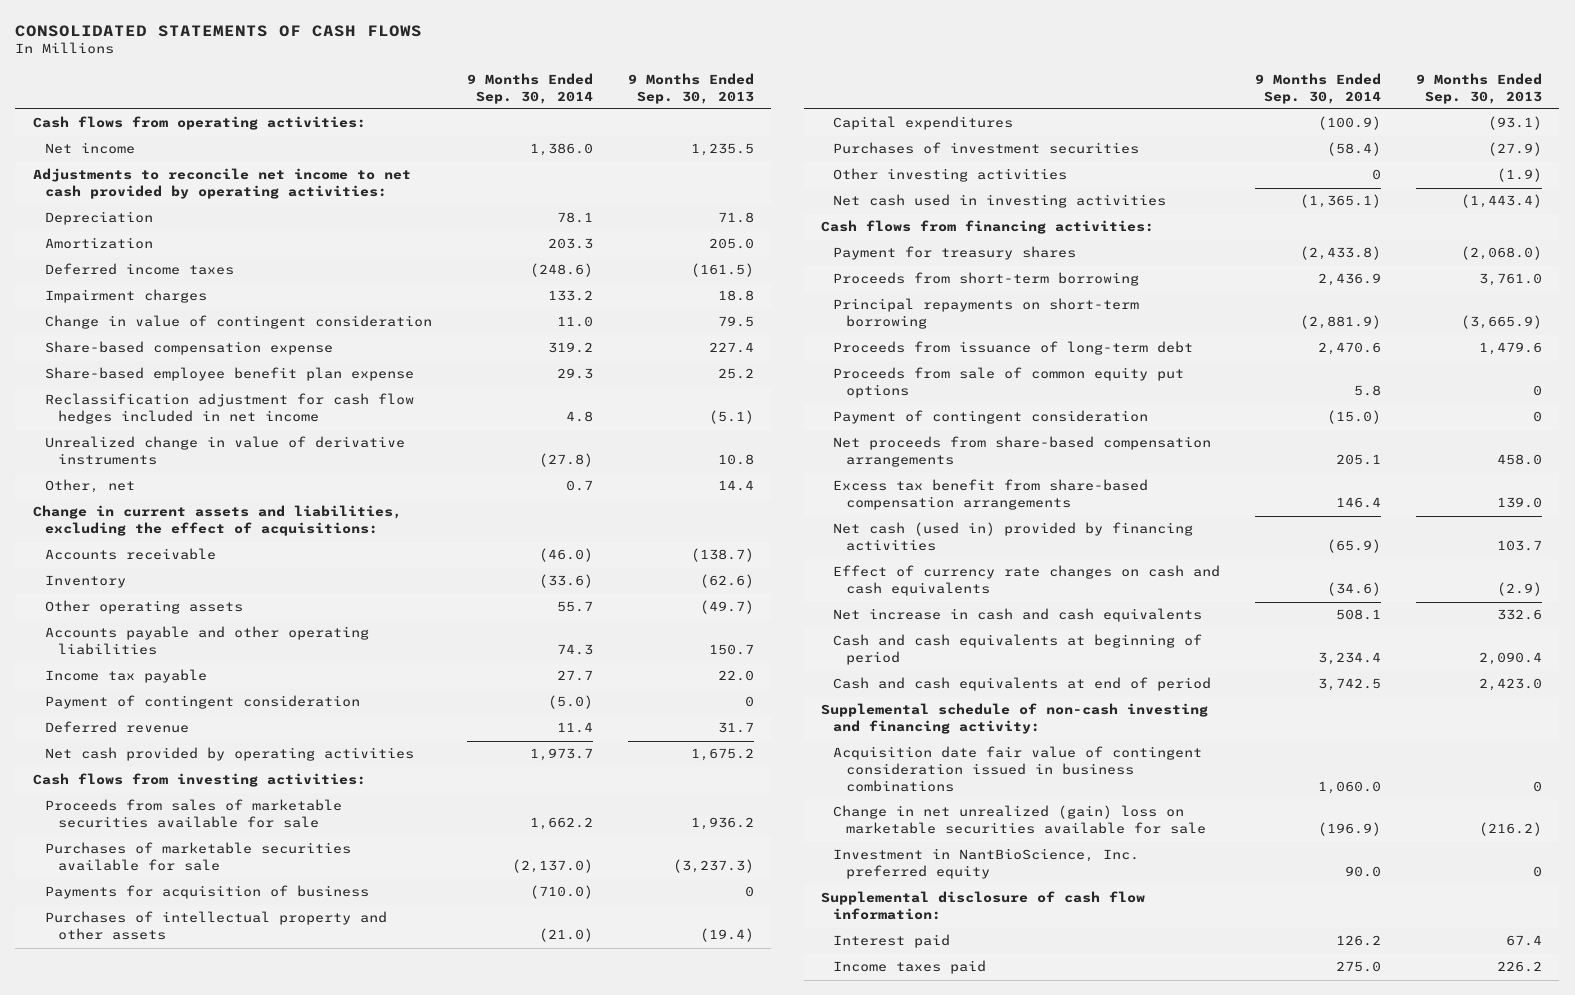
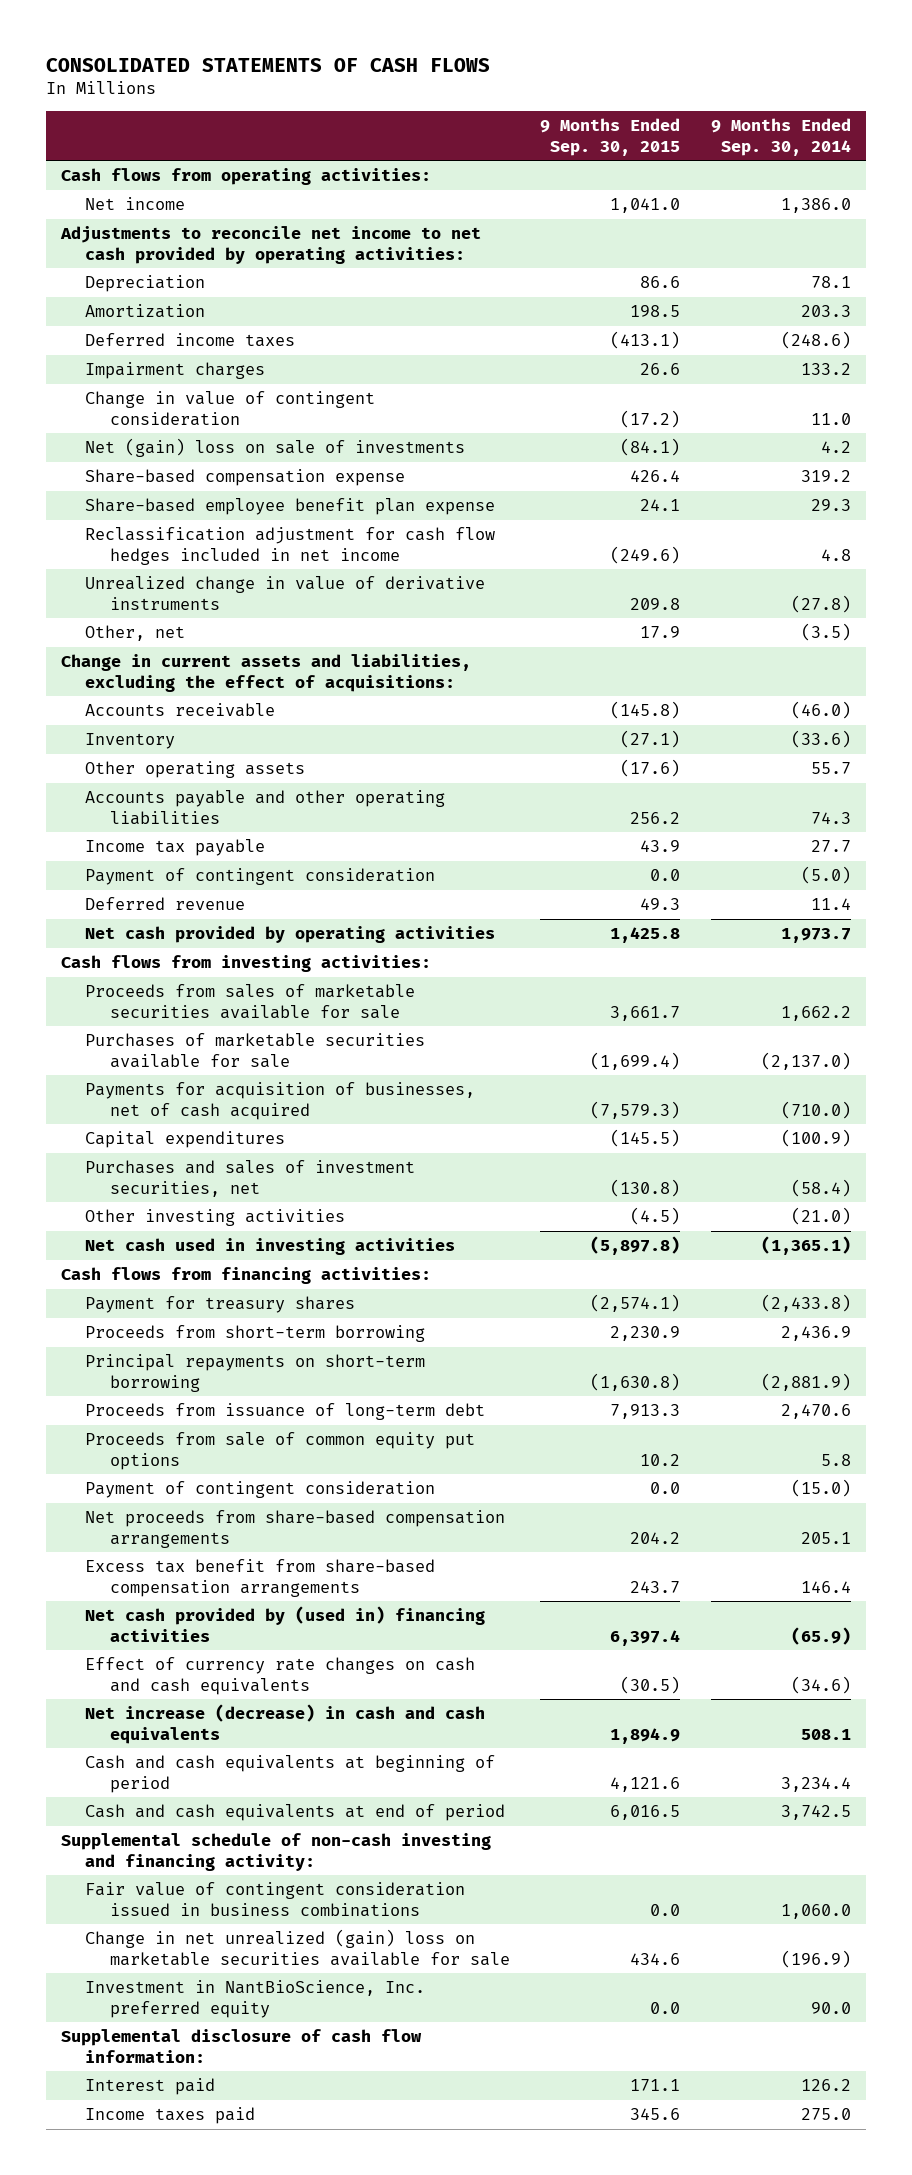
- | 9 Months Ended Sep. 30, 2014 | 9 Months Ended Sep. 30, 2013
+ | 9 Months Ended Sep. 30, 2015 | 9 Months Ended Sep. 30, 2014
+ Net (gain) loss on sale of investments | (84.1) | 4.2
- Other, net | 0.7 | 14.4
+ Other, net | 17.9 | (3.5)
- Payments for acquisition of business | (710.0) | 0
- Purchases of intellectual property and other assets | (21.0) | (19.4)
+ Payments for acquisition of businesses, net of cash acquired | (7,579.3) | (710.0)
- Purchases of investment securities | (58.4) | (27.9)
- Other investing activities | 0 | (1.9)
+ Purchases and sales of investment securities, net | (130.8) | (58.4)
+ Other investing activities | (4.5) | (21.0)
- Net cash (used in) provided by financing activities | (65.9) | 103.7
+ Net cash provided by (used in) financing activities | 6,397.4 | (65.9)
- Net increase in cash and cash equivalents | 508.1 | 332.6
+ Net increase (decrease) in cash and cash equivalents | 1,894.9 | 508.1
- Acquisition date fair value of contingent consideration issued in business combinations | 1,060.0 | 0
+ Fair value of contingent consideration issued in business combinations | 0.0 | 1,060.0

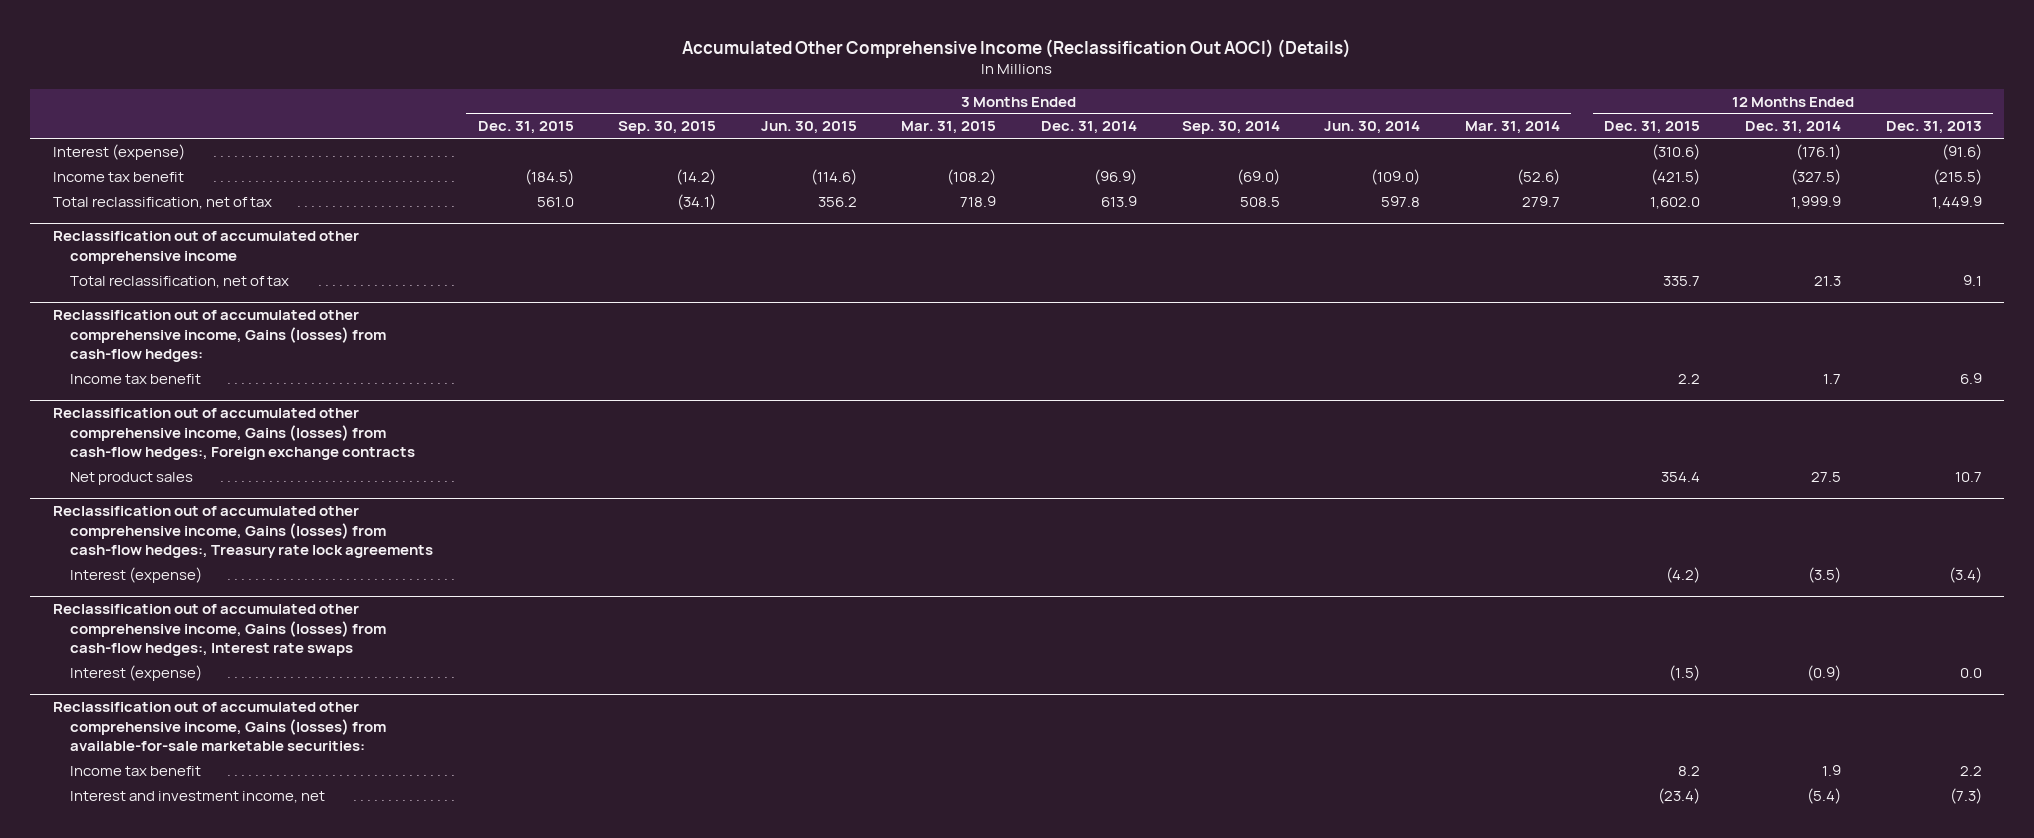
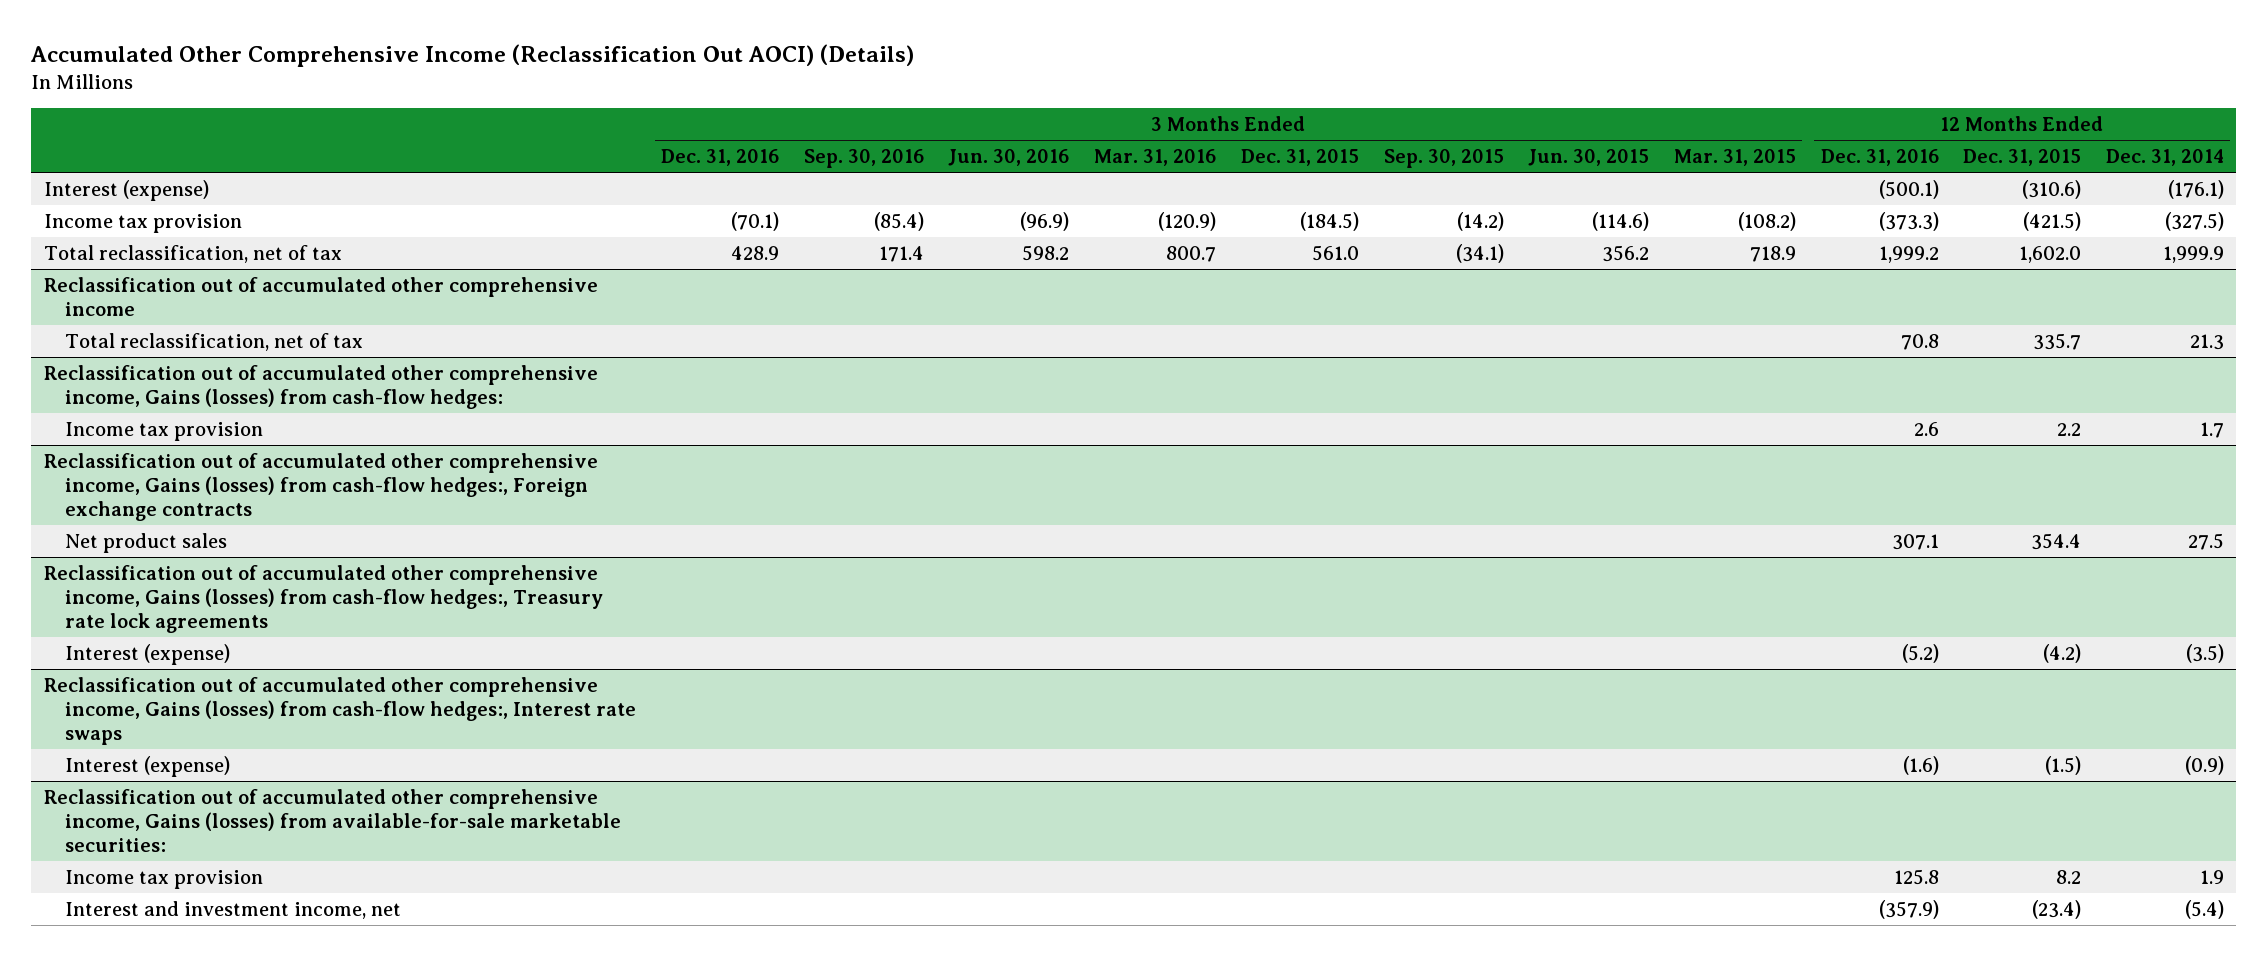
- | 3 Months Ended Dec. 31, 2015 | 3 Months Ended Sep. 30, 2015 | 3 Months Ended Jun. 30, 2015 | 3 Months Ended Mar. 31, 2015 | 3 Months Ended Dec. 31, 2014 | 3 Months Ended Sep. 30, 2014 | 3 Months Ended Jun. 30, 2014 | 3 Months Ended Mar. 31, 2014 | 12 Months Ended Dec. 31, 2015 | 12 Months Ended Dec. 31, 2014 | 12 Months Ended Dec. 31, 2013
+ | 3 Months Ended Dec. 31, 2016 | 3 Months Ended Sep. 30, 2016 | 3 Months Ended Jun. 30, 2016 | 3 Months Ended Mar. 31, 2016 | 3 Months Ended Dec. 31, 2015 | 3 Months Ended Sep. 30, 2015 | 3 Months Ended Jun. 30, 2015 | 3 Months Ended Mar. 31, 2015 | 12 Months Ended Dec. 31, 2016 | 12 Months Ended Dec. 31, 2015 | 12 Months Ended Dec. 31, 2014
- Income tax benefit | (184.5) | (14.2) | (114.6) | (108.2) | (96.9) | (69.0) | (109.0) | (52.6) | (421.5) | (327.5) | (215.5)
+ Income tax provision | (70.1) | (85.4) | (96.9) | (120.9) | (184.5) | (14.2) | (114.6) | (108.2) | (373.3) | (421.5) | (327.5)
@ Reclassification out of accumulated other comprehensive income, Gains (losses) from cash-flow hedges:
- Income tax benefit | | | | | | | | | 2.2 | 1.7 | 6.9
+ Income tax provision | | | | | | | | | 2.6 | 2.2 | 1.7
@ Reclassification out of accumulated other comprehensive income, Gains (losses) from available-for-sale marketable securities:
- Income tax benefit | | | | | | | | | 8.2 | 1.9 | 2.2
+ Income tax provision | | | | | | | | | 125.8 | 8.2 | 1.9

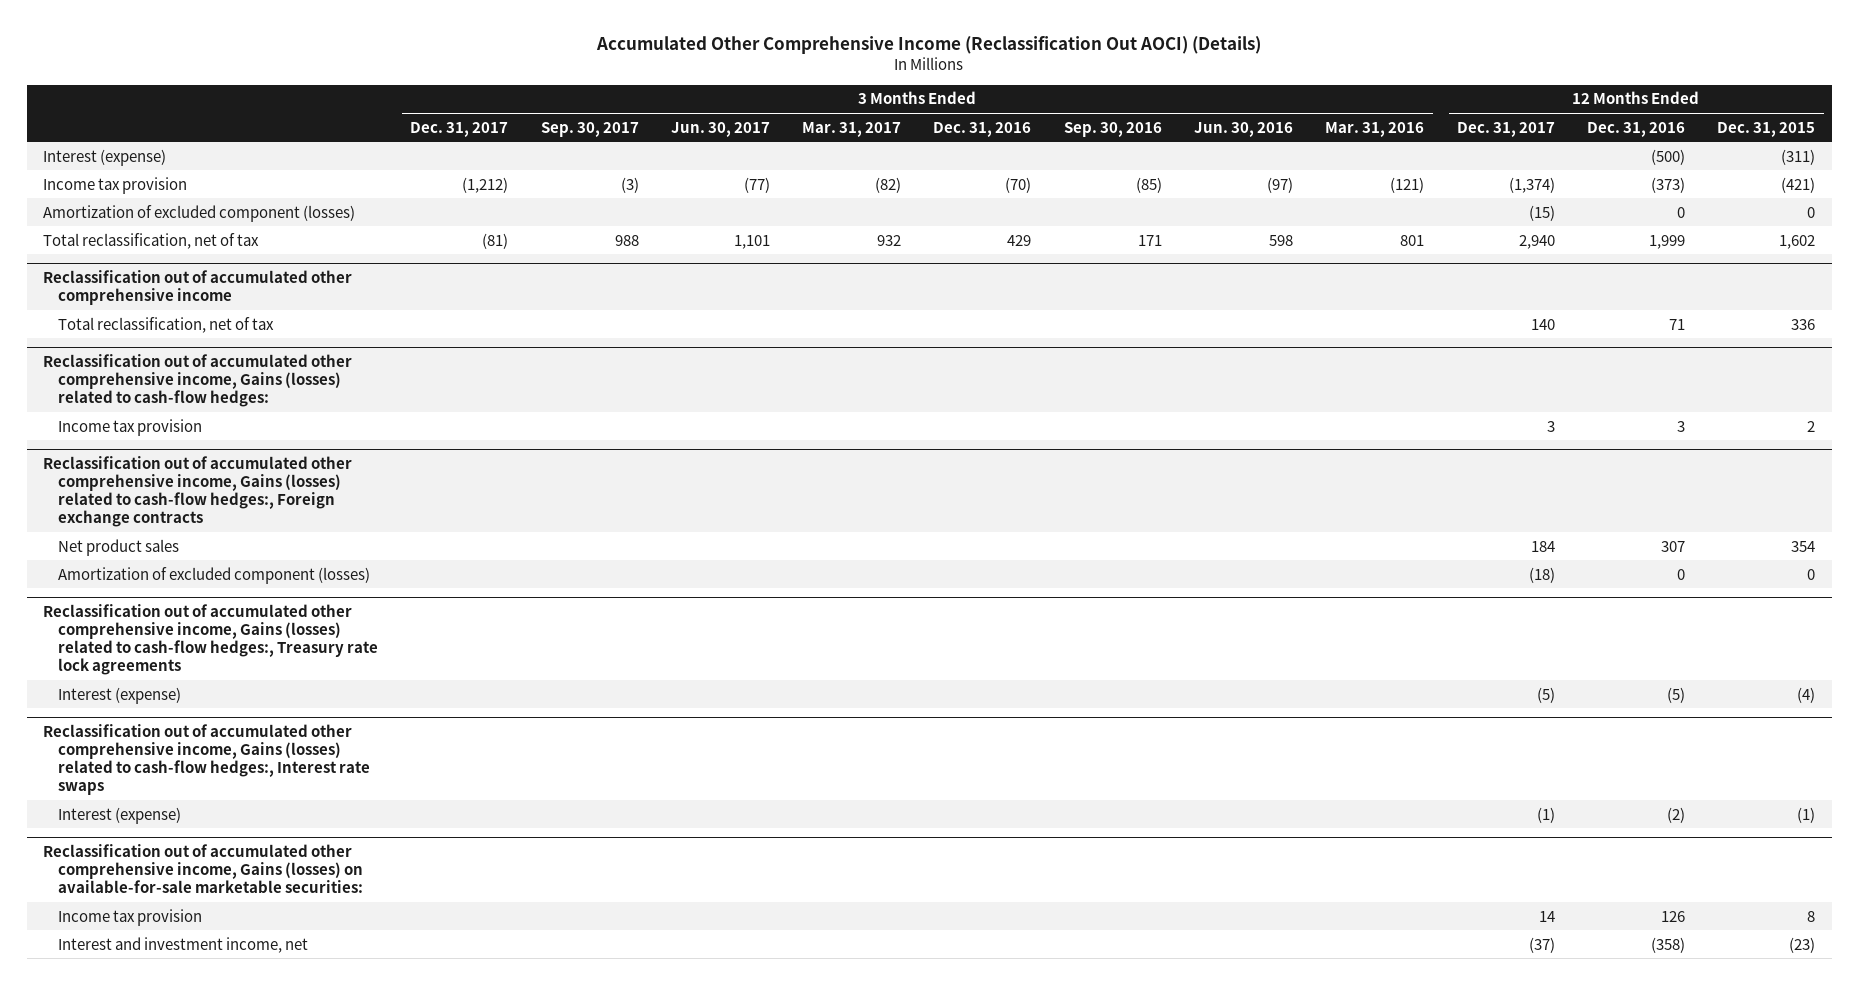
- | 3 Months Ended Dec. 31, 2016 | 3 Months Ended Sep. 30, 2016 | 3 Months Ended Jun. 30, 2016 | 3 Months Ended Mar. 31, 2016 | 3 Months Ended Dec. 31, 2015 | 3 Months Ended Sep. 30, 2015 | 3 Months Ended Jun. 30, 2015 | 3 Months Ended Mar. 31, 2015 | 12 Months Ended Dec. 31, 2016 | 12 Months Ended Dec. 31, 2015 | 12 Months Ended Dec. 31, 2014
+ | 3 Months Ended Dec. 31, 2017 | 3 Months Ended Sep. 30, 2017 | 3 Months Ended Jun. 30, 2017 | 3 Months Ended Mar. 31, 2017 | 3 Months Ended Dec. 31, 2016 | 3 Months Ended Sep. 30, 2016 | 3 Months Ended Jun. 30, 2016 | 3 Months Ended Mar. 31, 2016 | 12 Months Ended Dec. 31, 2017 | 12 Months Ended Dec. 31, 2016 | 12 Months Ended Dec. 31, 2015
- Interest (expense) | | | | | | | | | (500.1) | (310.6) | (176.1)
- Income tax provision | (70.1) | (85.4) | (96.9) | (120.9) | (184.5) | (14.2) | (114.6) | (108.2) | (373.3) | (421.5) | (327.5)
- Total reclassification, net of tax | 428.9 | 171.4 | 598.2 | 800.7 | 561.0 | (34.1) | 356.2 | 718.9 | 1,999.2 | 1,602.0 | 1,999.9
+ Interest (expense) | | | | | | | | | | (500) | (311)
+ Income tax provision | (1,212) | (3) | (77) | (82) | (70) | (85) | (97) | (121) | (1,374) | (373) | (421)
+ Amortization of excluded component (losses) | | | | | | | | | (15) | 0 | 0
+ Total reclassification, net of tax | (81) | 988 | 1,101 | 932 | 429 | 171 | 598 | 801 | 2,940 | 1,999 | 1,602
@ Reclassification out of accumulated other comprehensive income
- Total reclassification, net of tax | | | | | | | | | 70.8 | 335.7 | 21.3
- Reclassification out of accumulated other comprehensive income, Gains (losses) from cash-flow hedges:
- Income tax provision | | | | | | | | | 2.6 | 2.2 | 1.7
- Reclassification out of accumulated other comprehensive income, Gains (losses) from cash-flow hedges:, Foreign exchange contracts
- Net product sales | | | | | | | | | 307.1 | 354.4 | 27.5
- Reclassification out of accumulated other comprehensive income, Gains (losses) from cash-flow hedges:, Treasury rate lock agreements
- Interest (expense) | | | | | | | | | (5.2) | (4.2) | (3.5)
- Reclassification out of accumulated other comprehensive income, Gains (losses) from cash-flow hedges:, Interest rate swaps
- Interest (expense) | | | | | | | | | (1.6) | (1.5) | (0.9)
- Reclassification out of accumulated other comprehensive income, Gains (losses) from available-for-sale marketable securities:
- Income tax provision | | | | | | | | | 125.8 | 8.2 | 1.9
- Interest and investment income, net | | | | | | | | | (357.9) | (23.4) | (5.4)
@ Reclassification out of accumulated other comprehensive income
+ Total reclassification, net of tax | | | | | | | | | 140 | 71 | 336
+ Reclassification out of accumulated other comprehensive income, Gains (losses) related to cash-flow hedges:
+ Income tax provision | | | | | | | | | 3 | 3 | 2
+ Reclassification out of accumulated other comprehensive income, Gains (losses) related to cash-flow hedges:, Foreign exchange contracts
+ Net product sales | | | | | | | | | 184 | 307 | 354
+ Amortization of excluded component (losses) | | | | | | | | | (18) | 0 | 0
+ Reclassification out of accumulated other comprehensive income, Gains (losses) related to cash-flow hedges:, Treasury rate lock agreements
+ Interest (expense) | | | | | | | | | (5) | (5) | (4)
+ Reclassification out of accumulated other comprehensive income, Gains (losses) related to cash-flow hedges:, Interest rate swaps
+ Interest (expense) | | | | | | | | | (1) | (2) | (1)
+ Reclassification out of accumulated other comprehensive income, Gains (losses) on available-for-sale marketable securities:
+ Income tax provision | | | | | | | | | 14 | 126 | 8
+ Interest and investment income, net | | | | | | | | | (37) | (358) | (23)

